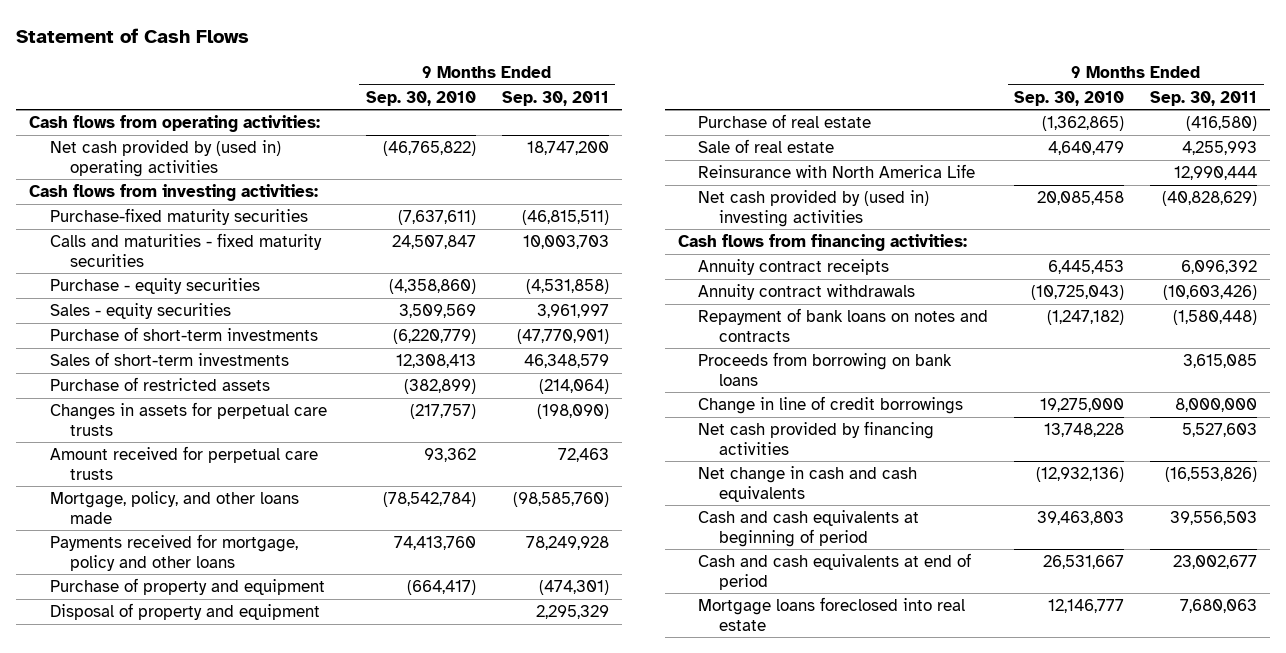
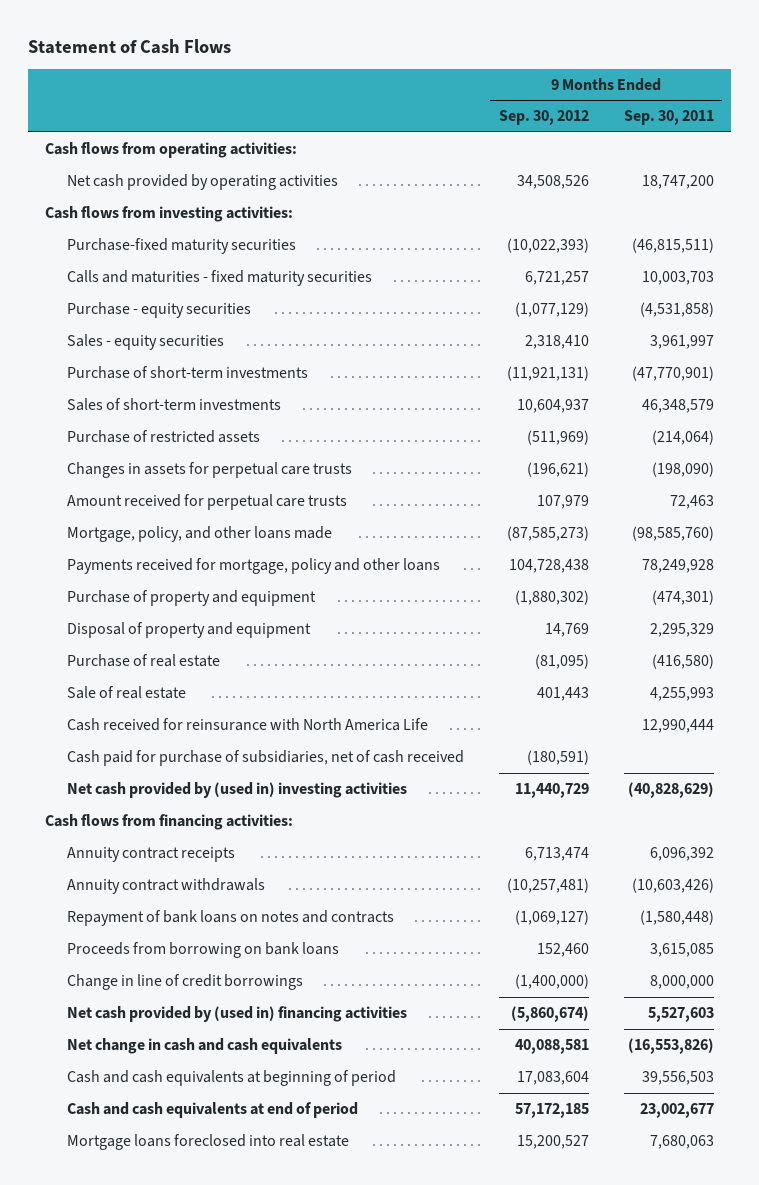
- | 9 Months Ended Sep. 30, 2010 | 9 Months Ended Sep. 30, 2011
+ | 9 Months Ended Sep. 30, 2012 | 9 Months Ended Sep. 30, 2011
- Net cash provided by (used in) operating activities | (46,765,822) | 18,747,200
+ Net cash provided by operating activities | 34,508,526 | 18,747,200
- Reinsurance with North America Life | | 12,990,444
+ Cash received for reinsurance with North America Life | | 12,990,444
+ Cash paid for purchase of subsidiaries, net of cash received | (180,591) |
- Net cash provided by financing activities | 13,748,228 | 5,527,603
+ Net cash provided by (used in) financing activities | (5,860,674) | 5,527,603

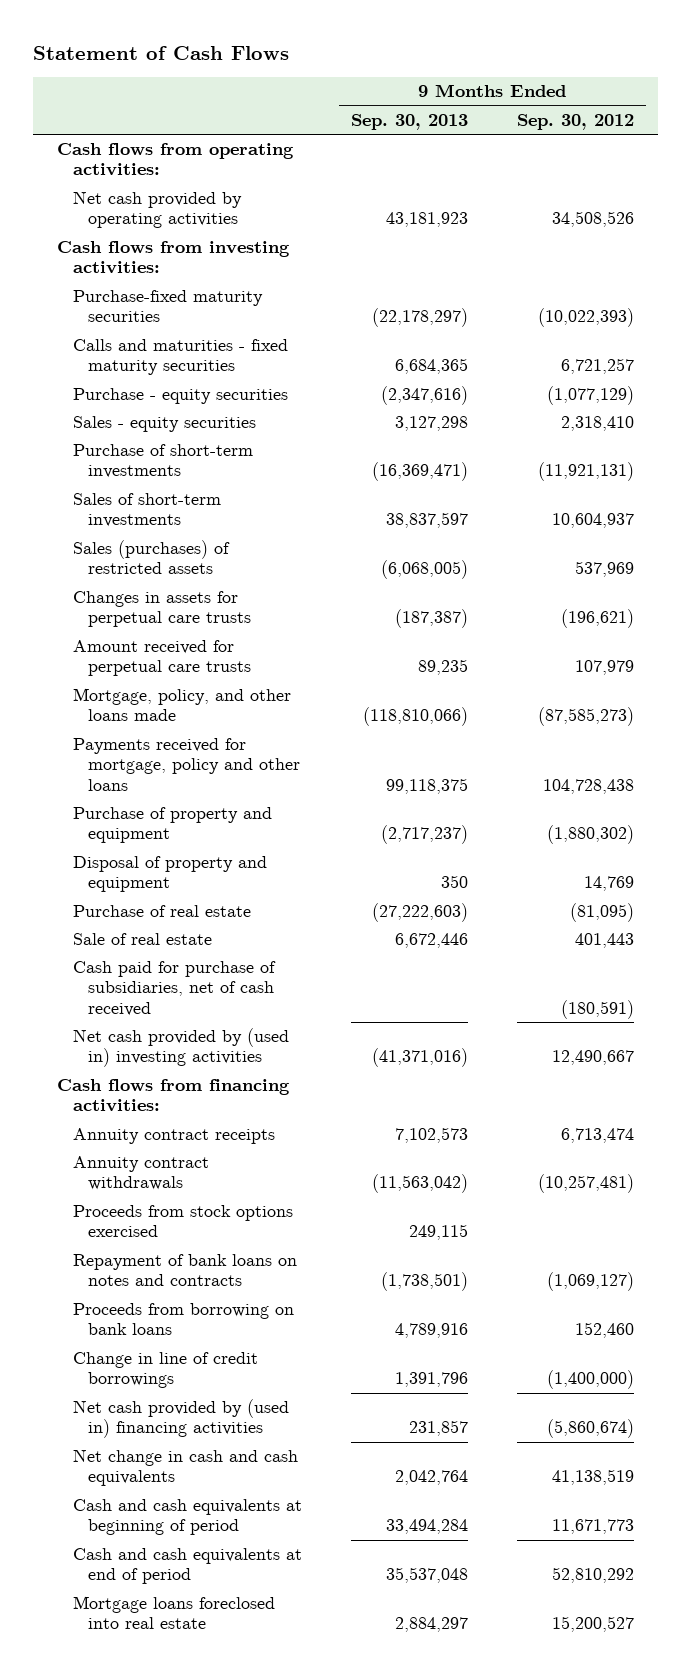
- | 9 Months Ended Sep. 30, 2012 | 9 Months Ended Sep. 30, 2011
+ | 9 Months Ended Sep. 30, 2013 | 9 Months Ended Sep. 30, 2012
- Purchase of restricted assets | (511,969) | (214,064)
+ Sales (purchases) of restricted assets | (6,068,005) | 537,969
- Cash received for reinsurance with North America Life | | 12,990,444
- Net cash provided by (used in) investing activities | 11,440,729 | (40,828,629)
+ Net cash provided by (used in) investing activities | (41,371,016) | 12,490,667
+ Proceeds from stock options exercised | 249,115 |
- Net change in cash and cash equivalents | 40,088,581 | (16,553,826)
- Cash and cash equivalents at beginning of period | 17,083,604 | 39,556,503
- Cash and cash equivalents at end of period | 57,172,185 | 23,002,677
+ Net change in cash and cash equivalents | 2,042,764 | 41,138,519
+ Cash and cash equivalents at beginning of period | 33,494,284 | 11,671,773
+ Cash and cash equivalents at end of period | 35,537,048 | 52,810,292

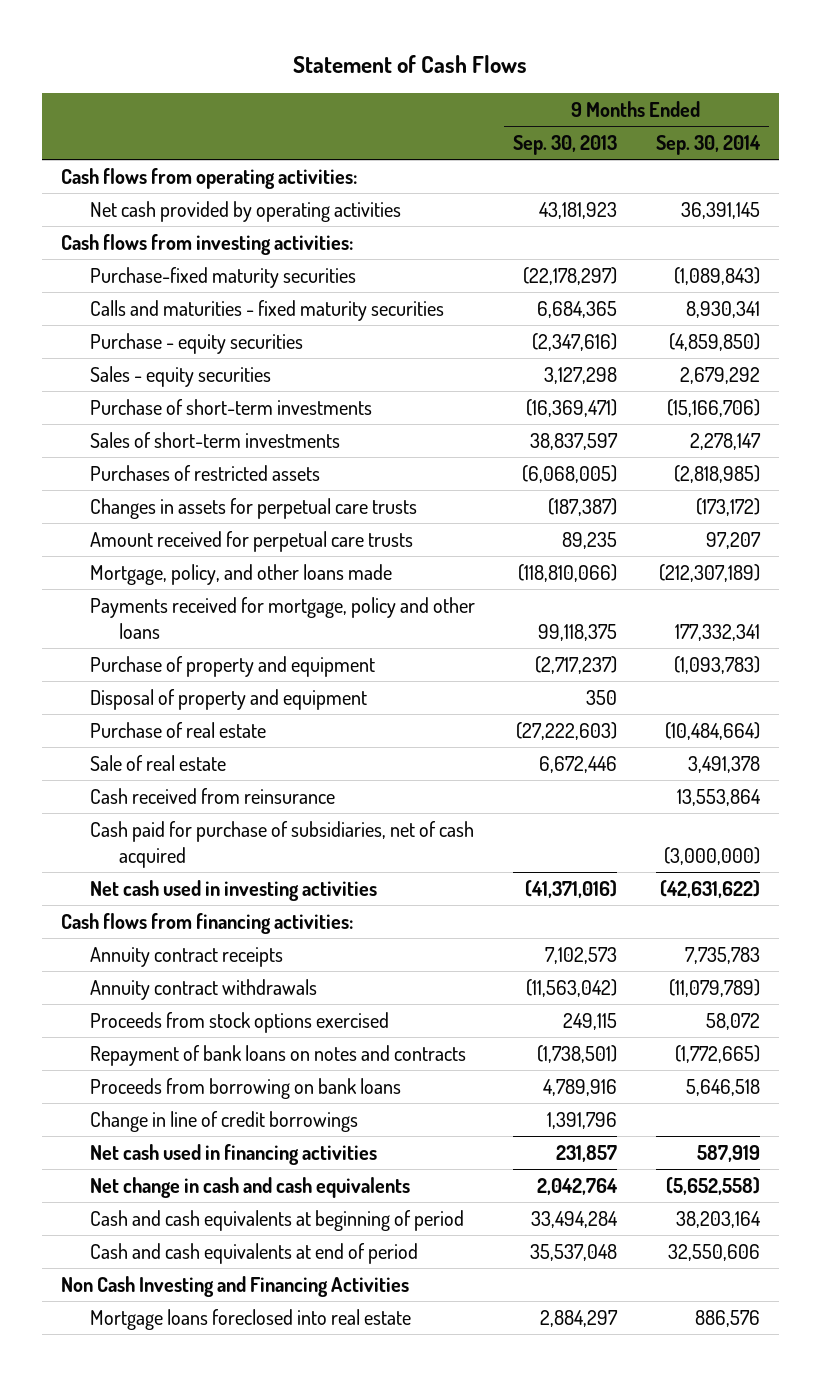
- | 9 Months Ended Sep. 30, 2013 | 9 Months Ended Sep. 30, 2012
+ | 9 Months Ended Sep. 30, 2013 | 9 Months Ended Sep. 30, 2014
- Sales (purchases) of restricted assets | (6,068,005) | 537,969
+ Purchases of restricted assets | (6,068,005) | (2,818,985)
- Cash paid for purchase of subsidiaries, net of cash received | | (180,591)
- Net cash provided by (used in) investing activities | (41,371,016) | 12,490,667
+ Cash received from reinsurance | | 13,553,864
+ Cash paid for purchase of subsidiaries, net of cash acquired | | (3,000,000)
+ Net cash used in investing activities | (41,371,016) | (42,631,622)
- Net cash provided by (used in) financing activities | 231,857 | (5,860,674)
+ Net cash used in financing activities | 231,857 | 587,919
+ Non Cash Investing and Financing Activities

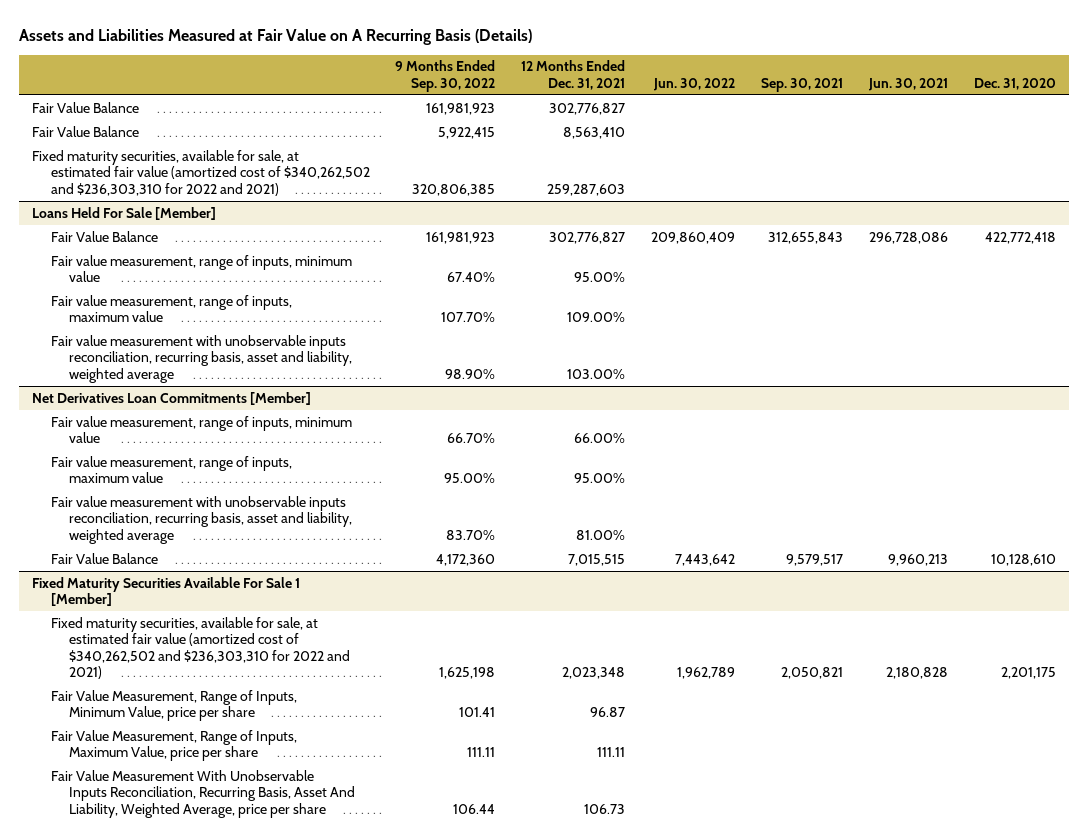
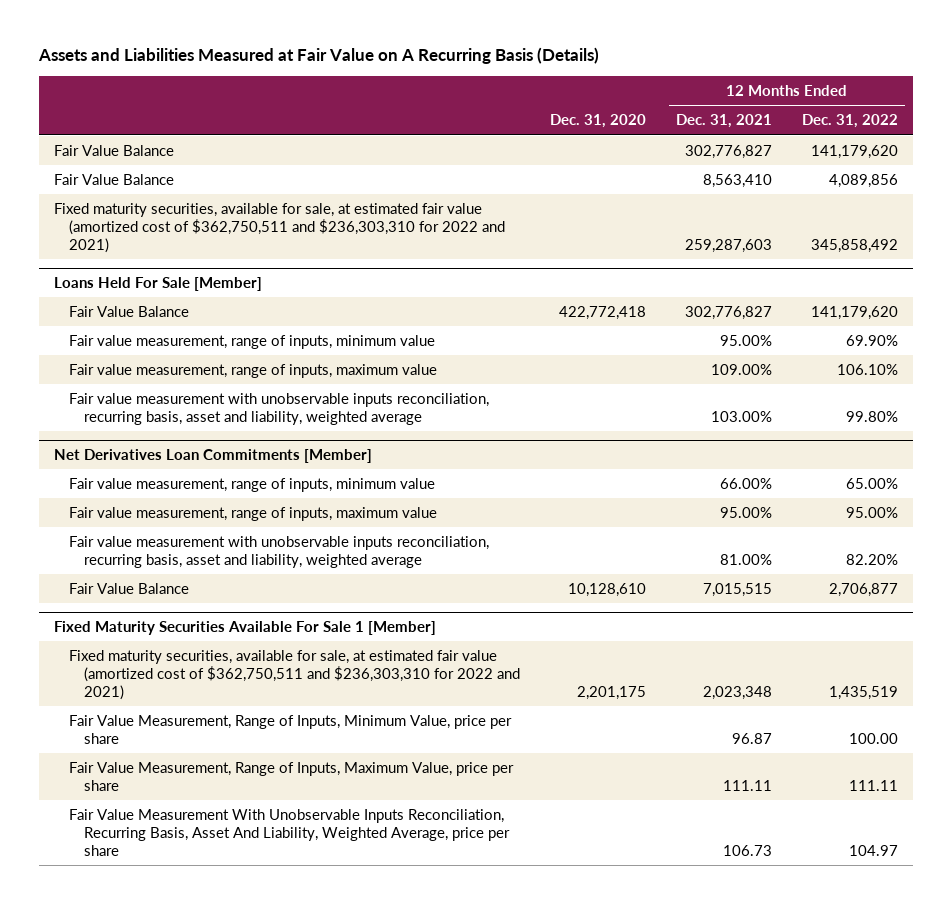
- | 9 Months Ended Sep. 30, 2022 | 12 Months Ended Dec. 31, 2021 | Jun. 30, 2022 | Sep. 30, 2021 | Jun. 30, 2021 | Dec. 31, 2020
+ | Dec. 31, 2020 | 12 Months Ended Dec. 31, 2021 | 12 Months Ended Dec. 31, 2022
- Fixed maturity securities, available for sale, at estimated fair value (amortized cost of $340,262,502 and $236,303,310 for 2022 and 2021) | 320,806,385 | 259,287,603 | | | |
+ Fixed maturity securities, available for sale, at estimated fair value (amortized cost of $362,750,511 and $236,303,310 for 2022 and 2021) | | 259,287,603 | 345,858,492
@ Fixed Maturity Securities Available For Sale 1 [Member]
- Fixed maturity securities, available for sale, at estimated fair value (amortized cost of $340,262,502 and $236,303,310 for 2022 and 2021) | 1,625,198 | 2,023,348 | 1,962,789 | 2,050,821 | 2,180,828 | 2,201,175
+ Fixed maturity securities, available for sale, at estimated fair value (amortized cost of $362,750,511 and $236,303,310 for 2022 and 2021) | 2,201,175 | 2,023,348 | 1,435,519

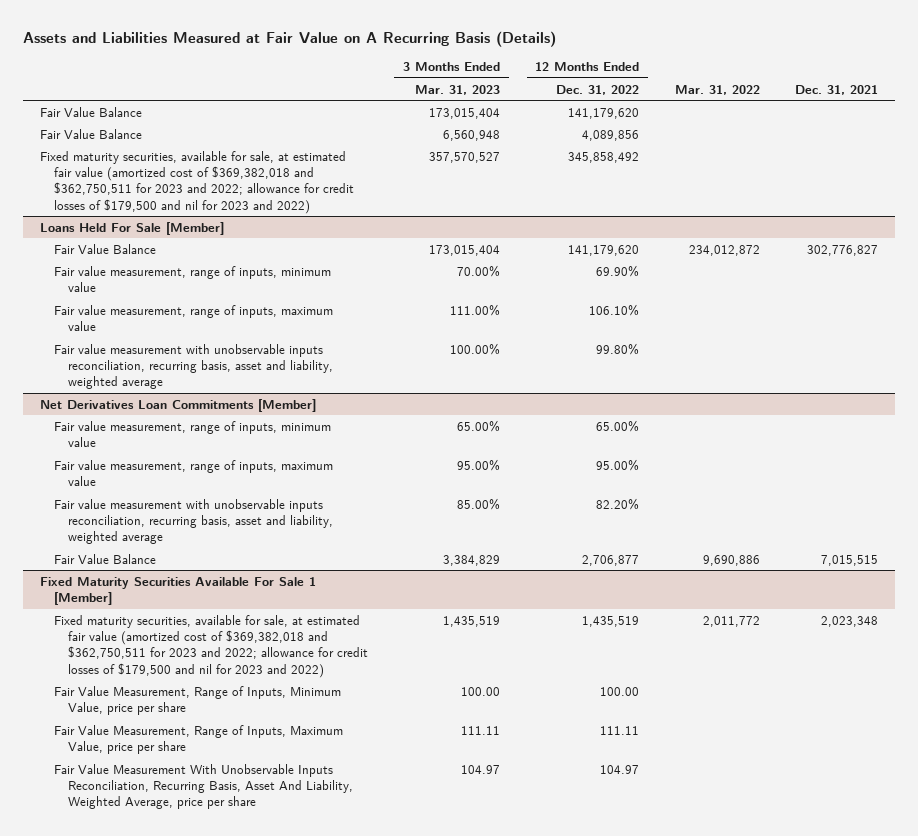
- | Dec. 31, 2020 | 12 Months Ended Dec. 31, 2021 | 12 Months Ended Dec. 31, 2022
+ | 3 Months Ended Mar. 31, 2023 | 12 Months Ended Dec. 31, 2022 | Mar. 31, 2022 | Dec. 31, 2021
- Fixed maturity securities, available for sale, at estimated fair value (amortized cost of $362,750,511 and $236,303,310 for 2022 and 2021) | | 259,287,603 | 345,858,492
+ Fixed maturity securities, available for sale, at estimated fair value (amortized cost of $369,382,018 and $362,750,511 for 2023 and 2022; allowance for credit losses of $179,500 and nil for 2023 and 2022) | 357,570,527 | 345,858,492 | |
@ Fixed Maturity Securities Available For Sale 1 [Member]
- Fixed maturity securities, available for sale, at estimated fair value (amortized cost of $362,750,511 and $236,303,310 for 2022 and 2021) | 2,201,175 | 2,023,348 | 1,435,519
+ Fixed maturity securities, available for sale, at estimated fair value (amortized cost of $369,382,018 and $362,750,511 for 2023 and 2022; allowance for credit losses of $179,500 and nil for 2023 and 2022) | 1,435,519 | 1,435,519 | 2,011,772 | 2,023,348

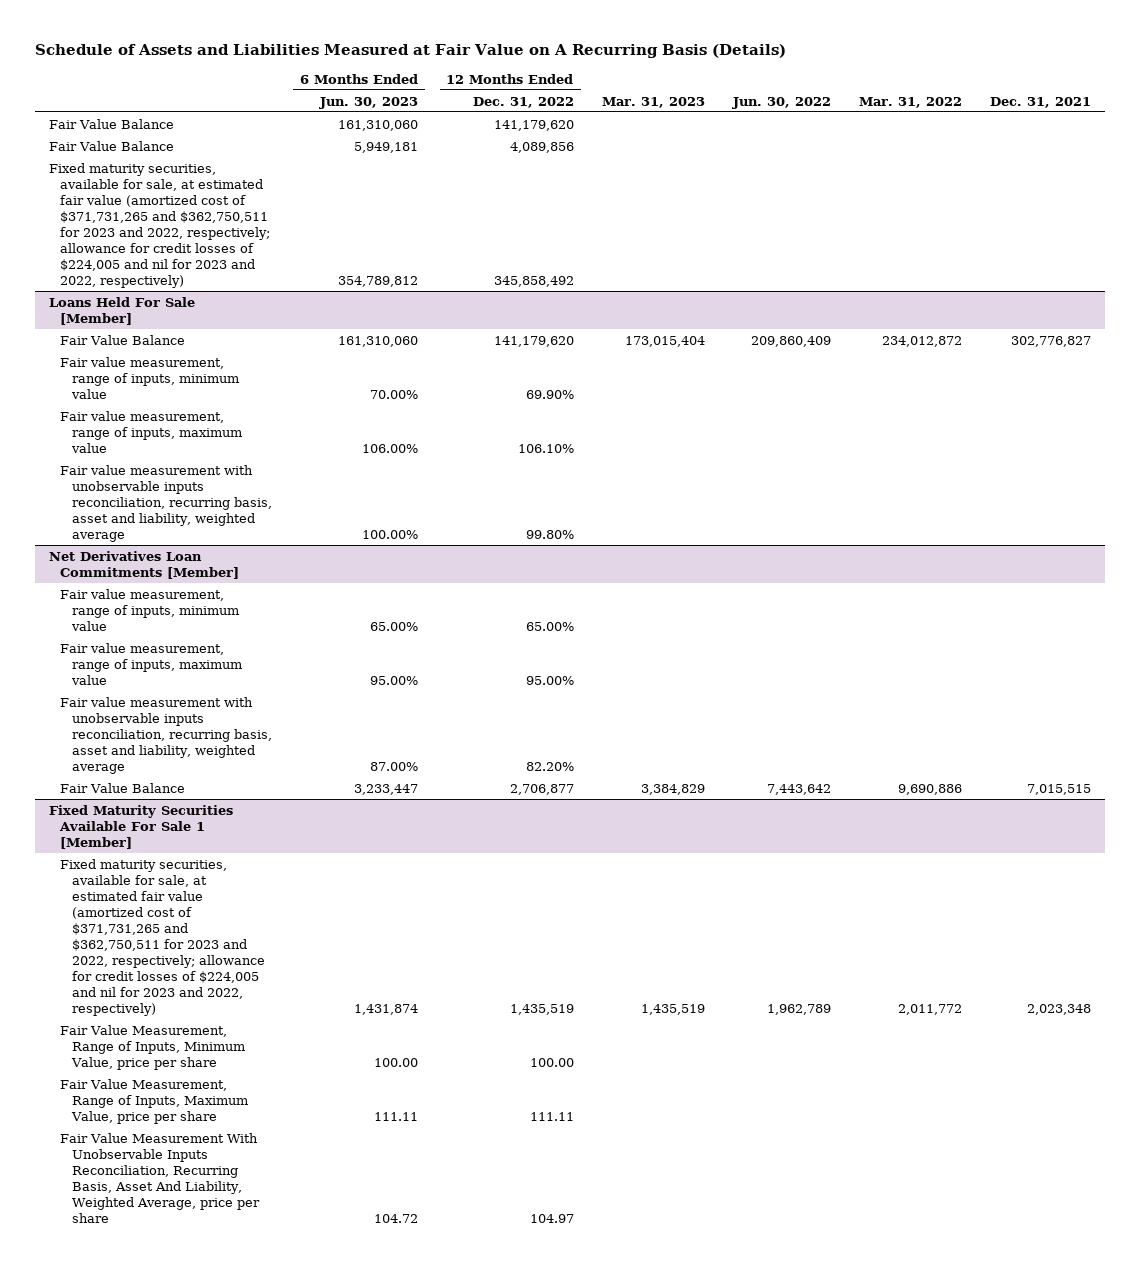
- Assets and Liabilities Measured at Fair Value on A Recurring Basis (Details)
+ Schedule of Assets and Liabilities Measured at Fair Value on A Recurring Basis (Details)
- | 3 Months Ended Mar. 31, 2023 | 12 Months Ended Dec. 31, 2022 | Mar. 31, 2022 | Dec. 31, 2021
+ | 6 Months Ended Jun. 30, 2023 | 12 Months Ended Dec. 31, 2022 | Mar. 31, 2023 | Jun. 30, 2022 | Mar. 31, 2022 | Dec. 31, 2021
- Fixed maturity securities, available for sale, at estimated fair value (amortized cost of $369,382,018 and $362,750,511 for 2023 and 2022; allowance for credit losses of $179,500 and nil for 2023 and 2022) | 357,570,527 | 345,858,492 | |
+ Fixed maturity securities, available for sale, at estimated fair value (amortized cost of $371,731,265 and $362,750,511 for 2023 and 2022, respectively; allowance for credit losses of $224,005 and nil for 2023 and 2022, respectively) | 354,789,812 | 345,858,492 | | | |
@ Fixed Maturity Securities Available For Sale 1 [Member]
- Fixed maturity securities, available for sale, at estimated fair value (amortized cost of $369,382,018 and $362,750,511 for 2023 and 2022; allowance for credit losses of $179,500 and nil for 2023 and 2022) | 1,435,519 | 1,435,519 | 2,011,772 | 2,023,348
+ Fixed maturity securities, available for sale, at estimated fair value (amortized cost of $371,731,265 and $362,750,511 for 2023 and 2022, respectively; allowance for credit losses of $224,005 and nil for 2023 and 2022, respectively) | 1,431,874 | 1,435,519 | 1,435,519 | 1,962,789 | 2,011,772 | 2,023,348

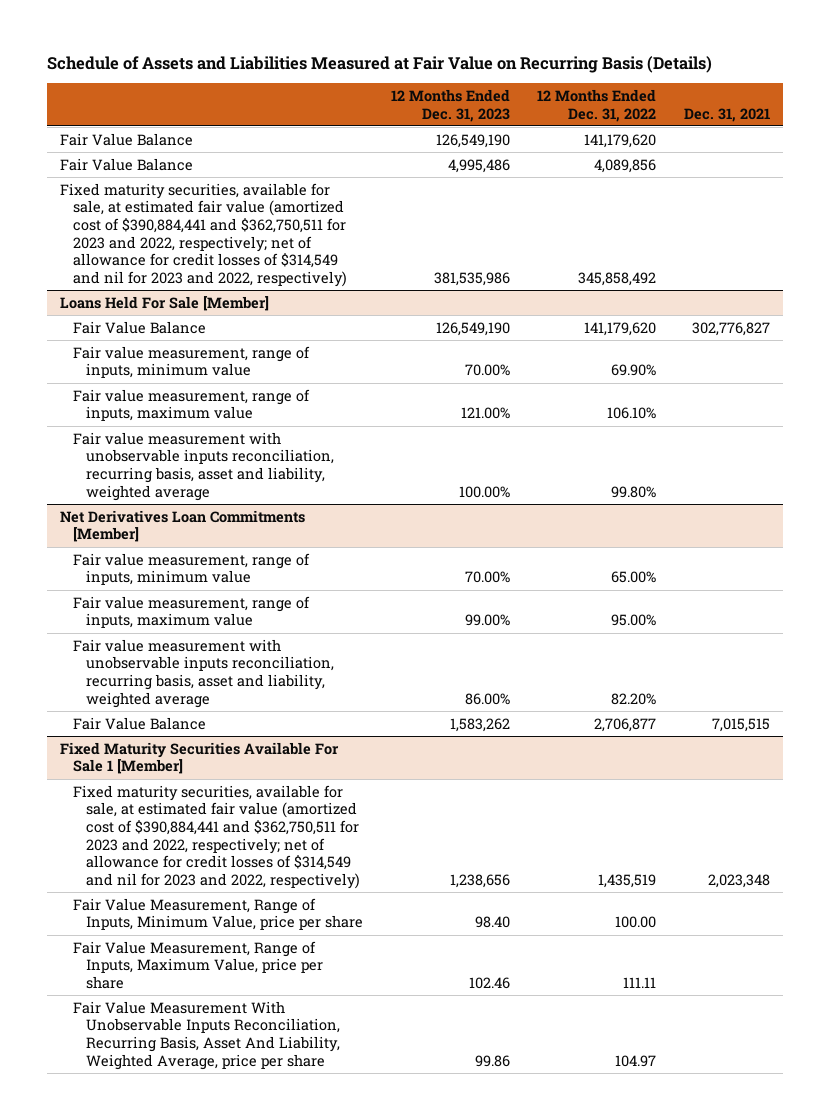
- Schedule of Assets and Liabilities Measured at Fair Value on A Recurring Basis (Details)
+ Schedule of Assets and Liabilities Measured at Fair Value on Recurring Basis (Details)
- | 6 Months Ended Jun. 30, 2023 | 12 Months Ended Dec. 31, 2022 | Mar. 31, 2023 | Jun. 30, 2022 | Mar. 31, 2022 | Dec. 31, 2021
+ | 12 Months Ended Dec. 31, 2023 | 12 Months Ended Dec. 31, 2022 | Dec. 31, 2021
- Fixed maturity securities, available for sale, at estimated fair value (amortized cost of $371,731,265 and $362,750,511 for 2023 and 2022, respectively; allowance for credit losses of $224,005 and nil for 2023 and 2022, respectively) | 354,789,812 | 345,858,492 | | | |
+ Fixed maturity securities, available for sale, at estimated fair value (amortized cost of $390,884,441 and $362,750,511 for 2023 and 2022, respectively; net of allowance for credit losses of $314,549 and nil for 2023 and 2022, respectively) | 381,535,986 | 345,858,492 |
@ Fixed Maturity Securities Available For Sale 1 [Member]
- Fixed maturity securities, available for sale, at estimated fair value (amortized cost of $371,731,265 and $362,750,511 for 2023 and 2022, respectively; allowance for credit losses of $224,005 and nil for 2023 and 2022, respectively) | 1,431,874 | 1,435,519 | 1,435,519 | 1,962,789 | 2,011,772 | 2,023,348
+ Fixed maturity securities, available for sale, at estimated fair value (amortized cost of $390,884,441 and $362,750,511 for 2023 and 2022, respectively; net of allowance for credit losses of $314,549 and nil for 2023 and 2022, respectively) | 1,238,656 | 1,435,519 | 2,023,348

